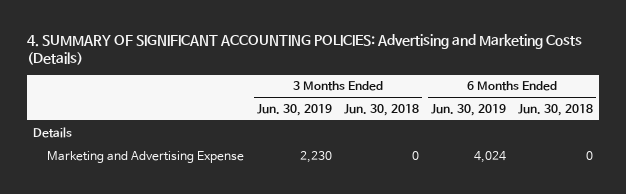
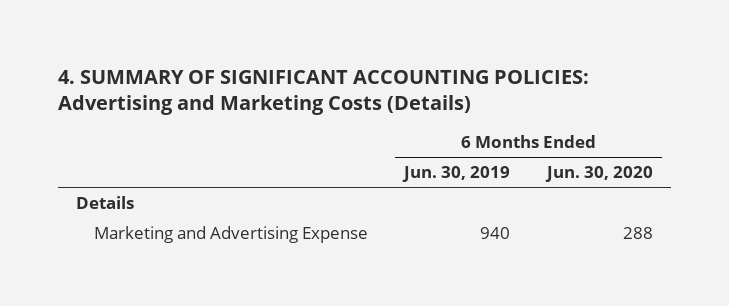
- | 3 Months Ended Jun. 30, 2019 | 3 Months Ended Jun. 30, 2018 | 6 Months Ended Jun. 30, 2019 | 6 Months Ended Jun. 30, 2018
+ | 6 Months Ended Jun. 30, 2019 | 6 Months Ended Jun. 30, 2020
- Marketing and Advertising Expense | 2,230 | 0 | 4,024 | 0
+ Marketing and Advertising Expense | 940 | 288

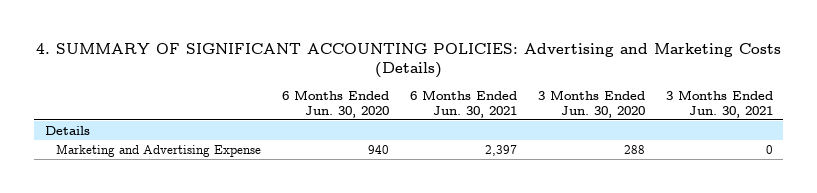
- | 6 Months Ended Jun. 30, 2019 | 6 Months Ended Jun. 30, 2020
+ | 6 Months Ended Jun. 30, 2020 | 6 Months Ended Jun. 30, 2021 | 3 Months Ended Jun. 30, 2020 | 3 Months Ended Jun. 30, 2021
- Marketing and Advertising Expense | 940 | 288
+ Marketing and Advertising Expense | 940 | 2,397 | 288 | 0

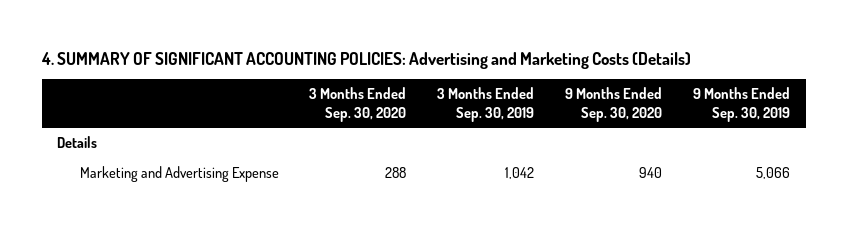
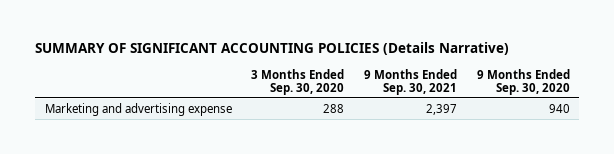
- 4. SUMMARY OF SIGNIFICANT ACCOUNTING POLICIES: Advertising and Marketing Costs (Details)
+ SUMMARY OF SIGNIFICANT ACCOUNTING POLICIES (Details Narrative)
- | 3 Months Ended Sep. 30, 2020 | 3 Months Ended Sep. 30, 2019 | 9 Months Ended Sep. 30, 2020 | 9 Months Ended Sep. 30, 2019
+ | 3 Months Ended Sep. 30, 2020 | 9 Months Ended Sep. 30, 2021 | 9 Months Ended Sep. 30, 2020
- Details
- Marketing and Advertising Expense | 288 | 1,042 | 940 | 5,066
+ Marketing and advertising expense | 288 | 2,397 | 940

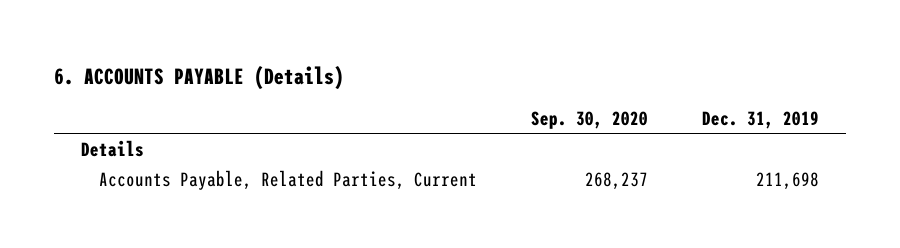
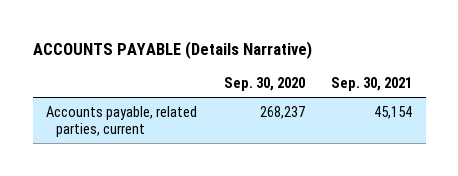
- 6. ACCOUNTS PAYABLE (Details)
+ ACCOUNTS PAYABLE (Details Narrative)
- | Sep. 30, 2020 | Dec. 31, 2019
+ | Sep. 30, 2020 | Sep. 30, 2021
- Details
- Accounts Payable, Related Parties, Current | 268,237 | 211,698
+ Accounts payable, related parties, current | 268,237 | 45,154

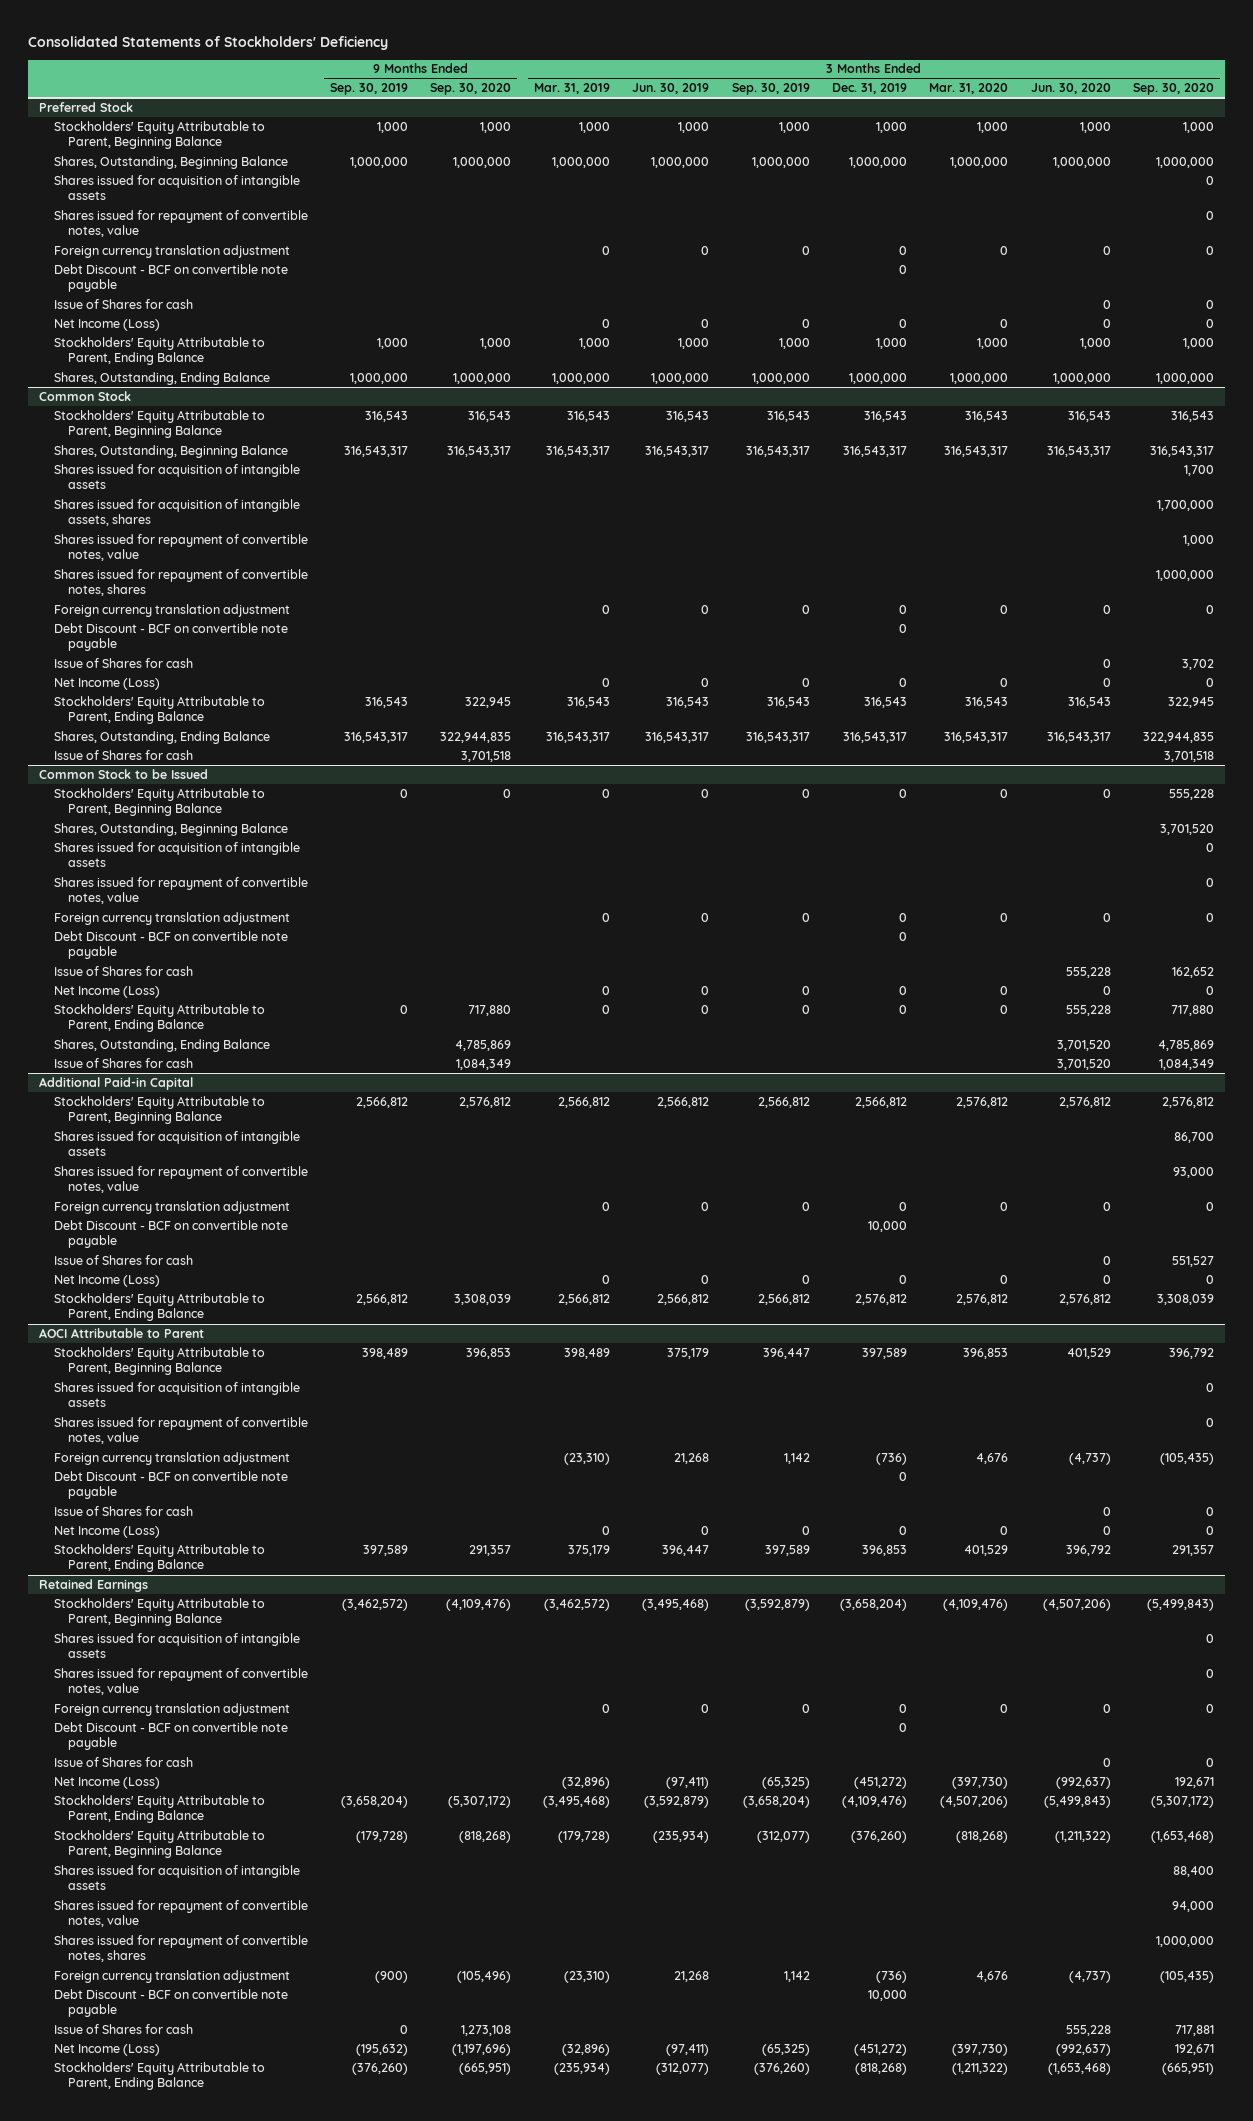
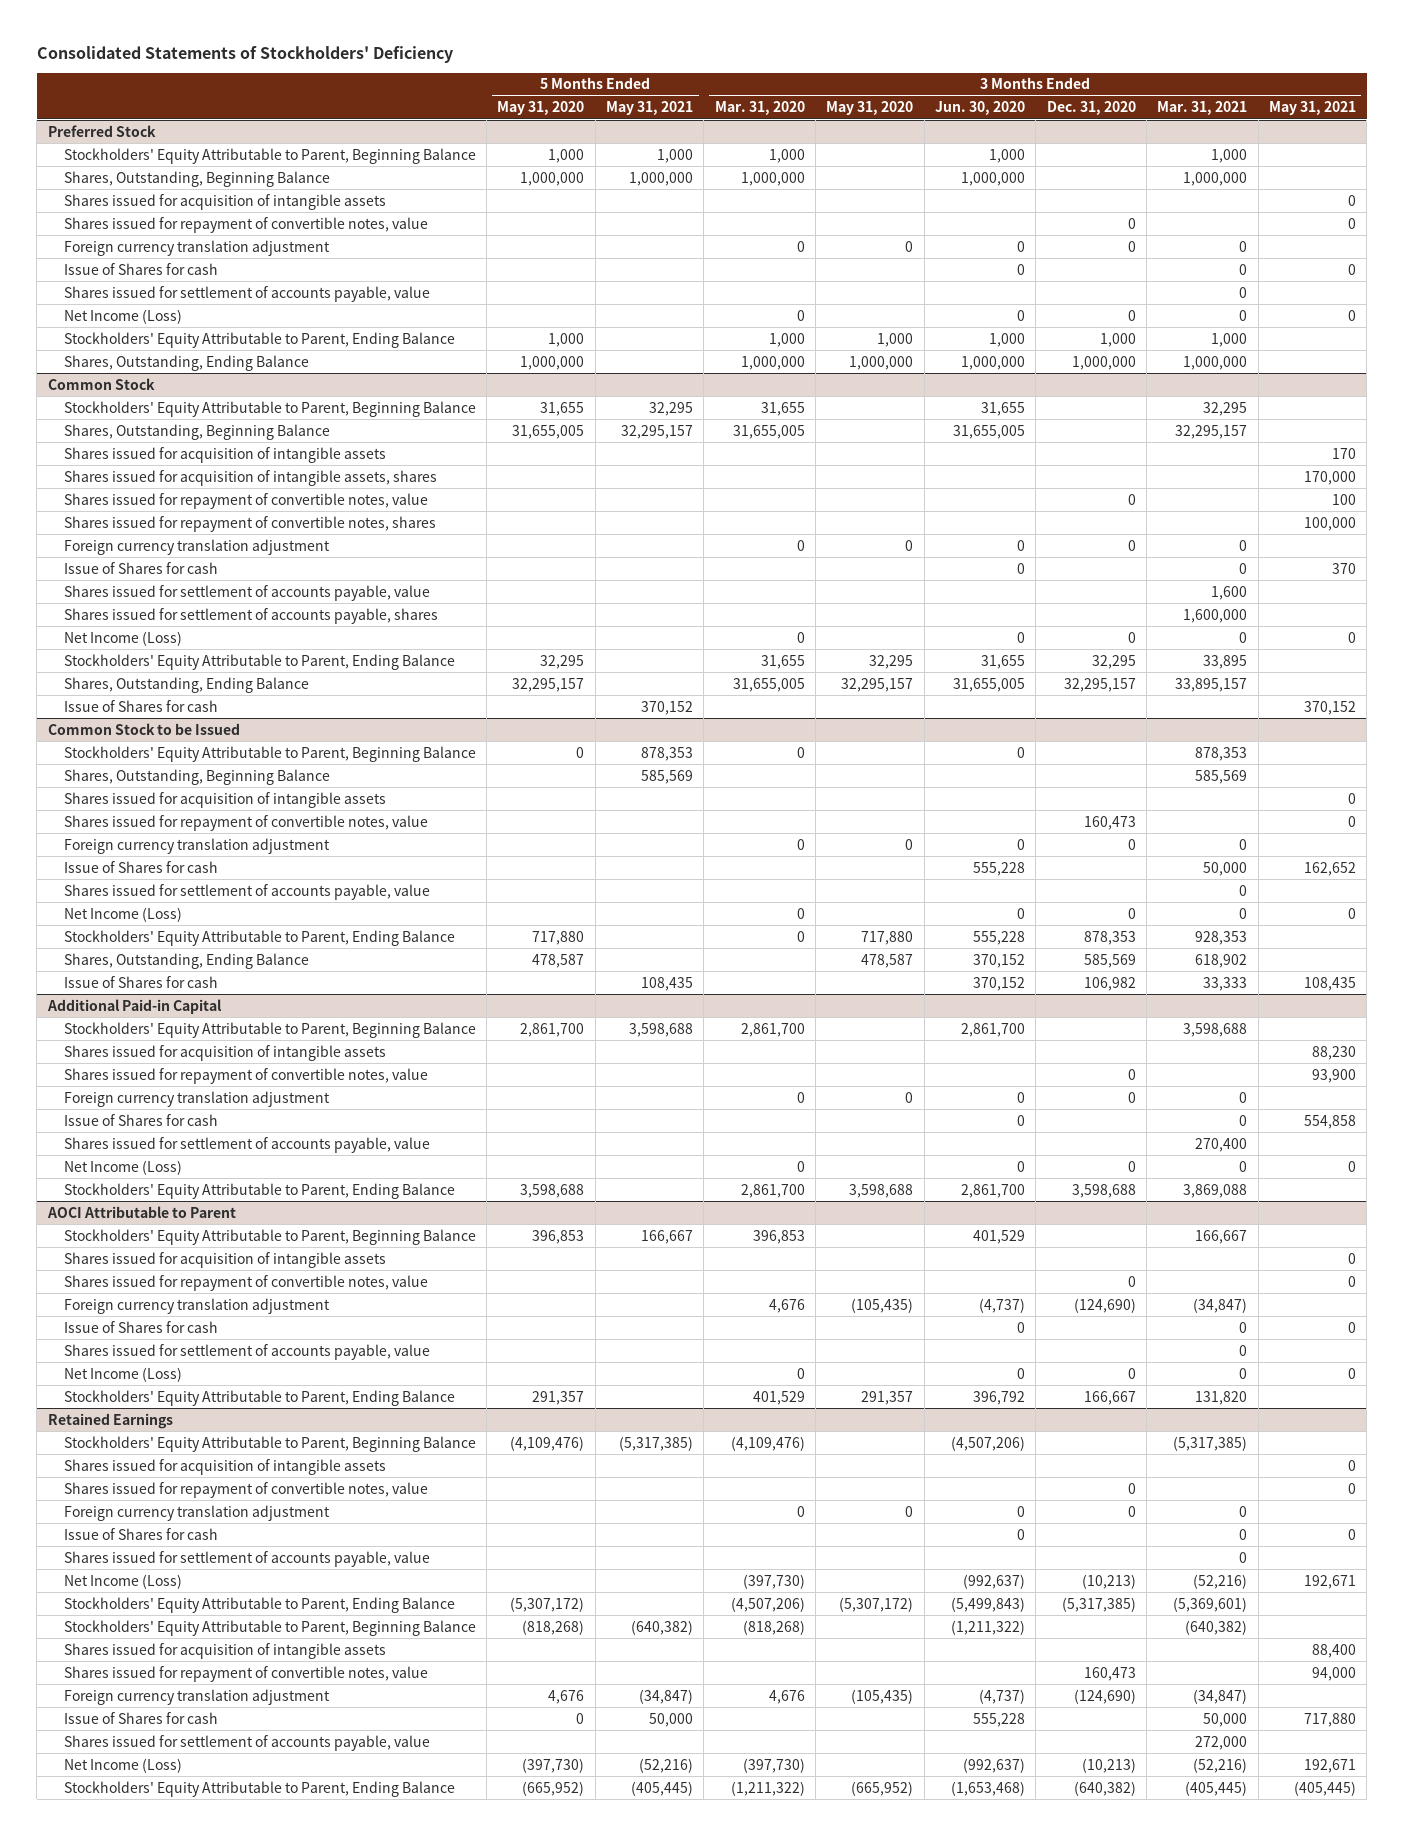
- | 9 Months Ended Sep. 30, 2019 | 9 Months Ended Sep. 30, 2020 | 3 Months Ended Mar. 31, 2019 | 3 Months Ended Jun. 30, 2019 | 3 Months Ended Sep. 30, 2019 | 3 Months Ended Dec. 31, 2019 | 3 Months Ended Mar. 31, 2020 | 3 Months Ended Jun. 30, 2020 | 3 Months Ended Sep. 30, 2020
+ | 5 Months Ended May 31, 2020 | 5 Months Ended May 31, 2021 | 3 Months Ended Mar. 31, 2020 | 3 Months Ended May 31, 2020 | 3 Months Ended Jun. 30, 2020 | 3 Months Ended Dec. 31, 2020 | 3 Months Ended Mar. 31, 2021 | 3 Months Ended May 31, 2021
@ Preferred Stock
- Debt Discount - BCF on convertible note payable | | | | | | 0 | | |
+ Shares issued for settlement of accounts payable, value | | | | | | | 0 |
@ Common Stock
- Stockholders' Equity Attributable to Parent, Beginning Balance | 316,543 | 316,543 | 316,543 | 316,543 | 316,543 | 316,543 | 316,543 | 316,543 | 316,543
- Shares, Outstanding, Beginning Balance | 316,543,317 | 316,543,317 | 316,543,317 | 316,543,317 | 316,543,317 | 316,543,317 | 316,543,317 | 316,543,317 | 316,543,317
+ Stockholders' Equity Attributable to Parent, Beginning Balance | 31,655 | 32,295 | 31,655 | | 31,655 | | 32,295 |
+ Shares, Outstanding, Beginning Balance | 31,655,005 | 32,295,157 | 31,655,005 | | 31,655,005 | | 32,295,157 |
- Debt Discount - BCF on convertible note payable | | | | | | 0 | | |
+ Shares issued for settlement of accounts payable, value | | | | | | | 1,600 |
+ Shares issued for settlement of accounts payable, shares | | | | | | | 1,600,000 |
- Stockholders' Equity Attributable to Parent, Ending Balance | 316,543 | 322,945 | 316,543 | 316,543 | 316,543 | 316,543 | 316,543 | 316,543 | 322,945
- Shares, Outstanding, Ending Balance | 316,543,317 | 322,944,835 | 316,543,317 | 316,543,317 | 316,543,317 | 316,543,317 | 316,543,317 | 316,543,317 | 322,944,835
+ Stockholders' Equity Attributable to Parent, Ending Balance | 32,295 | | 31,655 | 32,295 | 31,655 | 32,295 | 33,895 |
+ Shares, Outstanding, Ending Balance | 32,295,157 | | 31,655,005 | 32,295,157 | 31,655,005 | 32,295,157 | 33,895,157 |
@ Common Stock to be Issued
- Debt Discount - BCF on convertible note payable | | | | | | 0 | | |
+ Shares issued for settlement of accounts payable, value | | | | | | | 0 |
- Shares, Outstanding, Ending Balance | | 4,785,869 | | | | | | 3,701,520 | 4,785,869
- Issue of Shares for cash | | 1,084,349 | | | | | | 3,701,520 | 1,084,349
+ Shares, Outstanding, Ending Balance | 478,587 | | | 478,587 | 370,152 | 585,569 | 618,902 |
+ Issue of Shares for cash | | 108,435 | | | 370,152 | 106,982 | 33,333 | 108,435
@ Additional Paid-in Capital
- Stockholders' Equity Attributable to Parent, Beginning Balance | 2,566,812 | 2,576,812 | 2,566,812 | 2,566,812 | 2,566,812 | 2,566,812 | 2,576,812 | 2,576,812 | 2,576,812
+ Stockholders' Equity Attributable to Parent, Beginning Balance | 2,861,700 | 3,598,688 | 2,861,700 | | 2,861,700 | | 3,598,688 |
- Debt Discount - BCF on convertible note payable | | | | | | 10,000 | | |
+ Shares issued for settlement of accounts payable, value | | | | | | | 270,400 |
- Stockholders' Equity Attributable to Parent, Ending Balance | 2,566,812 | 3,308,039 | 2,566,812 | 2,566,812 | 2,566,812 | 2,576,812 | 2,576,812 | 2,576,812 | 3,308,039
+ Stockholders' Equity Attributable to Parent, Ending Balance | 3,598,688 | | 2,861,700 | 3,598,688 | 2,861,700 | 3,598,688 | 3,869,088 |
@ AOCI Attributable to Parent
- Debt Discount - BCF on convertible note payable | | | | | | 0 | | |
+ Shares issued for settlement of accounts payable, value | | | | | | | 0 |
@ Retained Earnings
- Debt Discount - BCF on convertible note payable | | | | | | 0 | | |
+ Shares issued for settlement of accounts payable, value | | | | | | | 0 |
- Shares issued for repayment of convertible notes, shares | | | | | | | | | 1,000,000
- Debt Discount - BCF on convertible note payable | | | | | | 10,000 | | |
+ Shares issued for settlement of accounts payable, value | | | | | | | 272,000 |

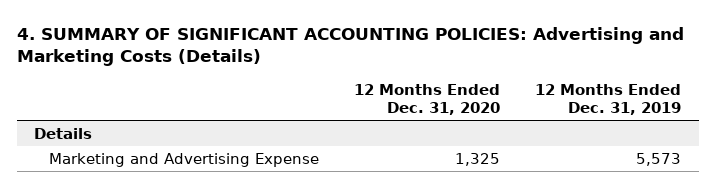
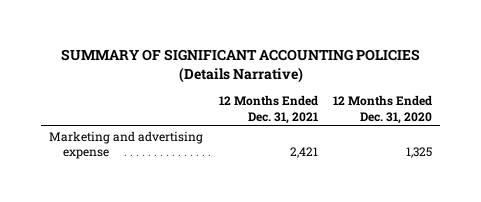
- 4. SUMMARY OF SIGNIFICANT ACCOUNTING POLICIES: Advertising and Marketing Costs (Details)
+ SUMMARY OF SIGNIFICANT ACCOUNTING POLICIES (Details Narrative)
- | 12 Months Ended Dec. 31, 2020 | 12 Months Ended Dec. 31, 2019
+ | 12 Months Ended Dec. 31, 2021 | 12 Months Ended Dec. 31, 2020
- Details
- Marketing and Advertising Expense | 1,325 | 5,573
+ Marketing and advertising expense | 2,421 | 1,325

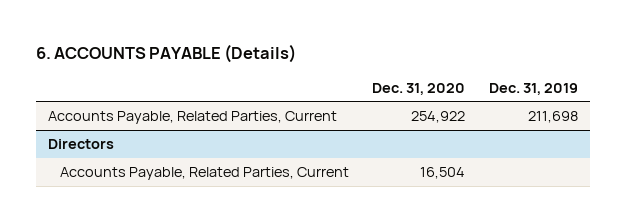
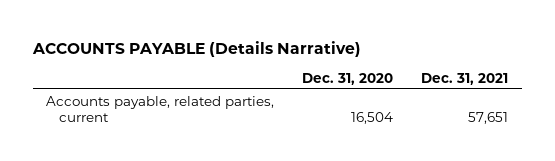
- 6. ACCOUNTS PAYABLE (Details)
+ ACCOUNTS PAYABLE (Details Narrative)
- | Dec. 31, 2020 | Dec. 31, 2019
+ | Dec. 31, 2020 | Dec. 31, 2021
- Accounts Payable, Related Parties, Current | 254,922 | 211,698
- Directors
- Accounts Payable, Related Parties, Current | 16,504 |
+ Accounts payable, related parties, current | 16,504 | 57,651

